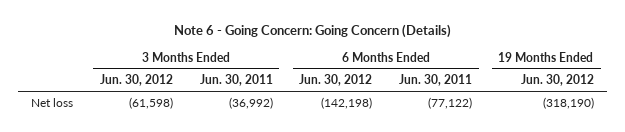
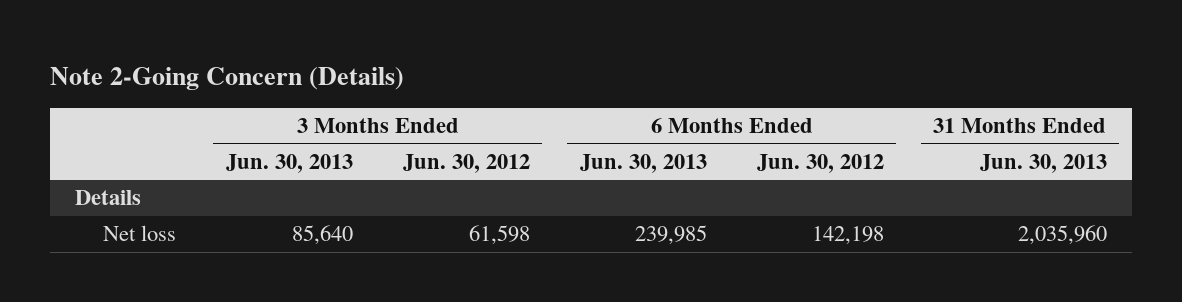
- Note 6 - Going Concern: Going Concern (Details)
+ Note 2-Going Concern (Details)
- | 3 Months Ended Jun. 30, 2012 | 3 Months Ended Jun. 30, 2011 | 6 Months Ended Jun. 30, 2012 | 6 Months Ended Jun. 30, 2011 | 19 Months Ended Jun. 30, 2012
+ | 3 Months Ended Jun. 30, 2013 | 3 Months Ended Jun. 30, 2012 | 6 Months Ended Jun. 30, 2013 | 6 Months Ended Jun. 30, 2012 | 31 Months Ended Jun. 30, 2013
- Net loss | (61,598) | (36,992) | (142,198) | (77,122) | (318,190)
+ Details
+ Net loss | 85,640 | 61,598 | 239,985 | 142,198 | 2,035,960

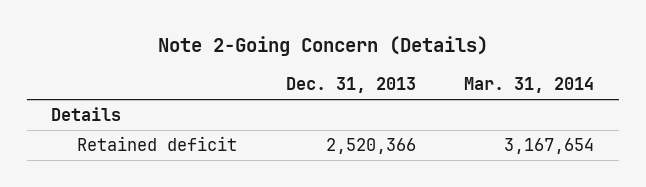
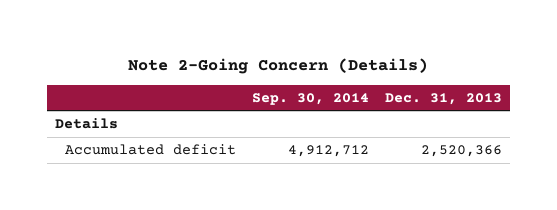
- | Dec. 31, 2013 | Mar. 31, 2014
+ | Sep. 30, 2014 | Dec. 31, 2013
- Retained deficit | 2,520,366 | 3,167,654
+ Accumulated deficit | 4,912,712 | 2,520,366

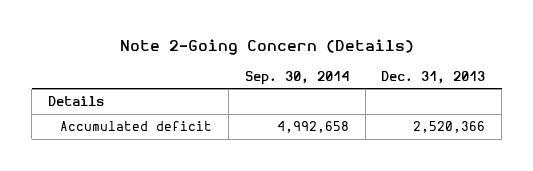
- Accumulated deficit | 4,912,712 | 2,520,366
+ Accumulated deficit | 4,992,658 | 2,520,366

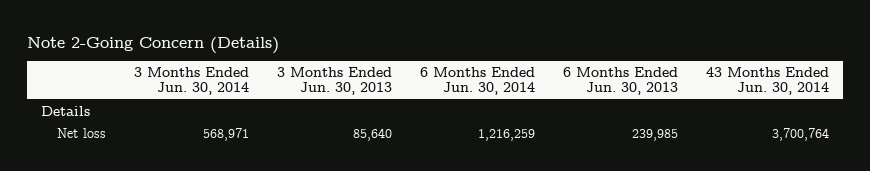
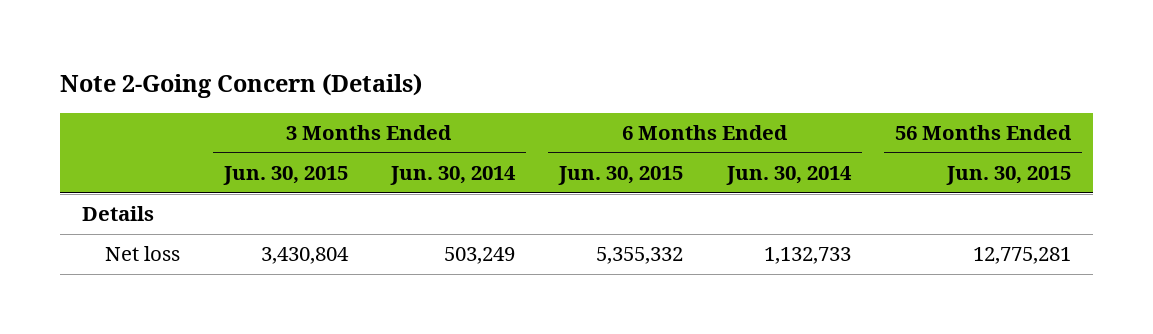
- | 3 Months Ended Jun. 30, 2014 | 3 Months Ended Jun. 30, 2013 | 6 Months Ended Jun. 30, 2014 | 6 Months Ended Jun. 30, 2013 | 43 Months Ended Jun. 30, 2014
+ | 3 Months Ended Jun. 30, 2015 | 3 Months Ended Jun. 30, 2014 | 6 Months Ended Jun. 30, 2015 | 6 Months Ended Jun. 30, 2014 | 56 Months Ended Jun. 30, 2015
- Net loss | 568,971 | 85,640 | 1,216,259 | 239,985 | 3,700,764
+ Net loss | 3,430,804 | 503,249 | 5,355,332 | 1,132,733 | 12,775,281

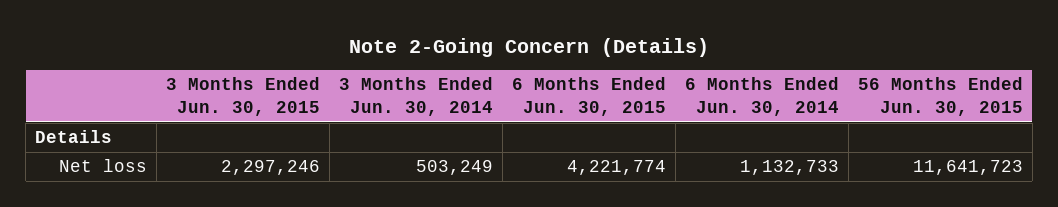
- Net loss | 3,430,804 | 503,249 | 5,355,332 | 1,132,733 | 12,775,281
+ Net loss | 2,297,246 | 503,249 | 4,221,774 | 1,132,733 | 11,641,723

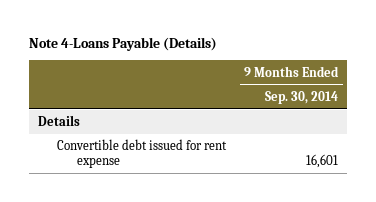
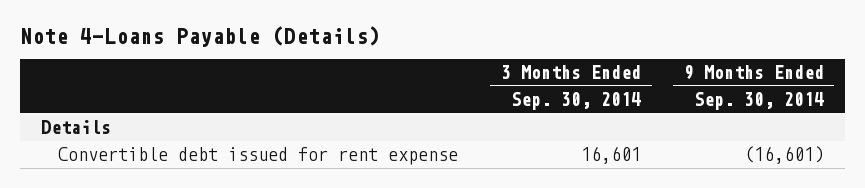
- | 9 Months Ended Sep. 30, 2014
+ | 3 Months Ended Sep. 30, 2014 | 9 Months Ended Sep. 30, 2014
- Convertible debt issued for rent expense | 16,601
+ Convertible debt issued for rent expense | 16,601 | (16,601)

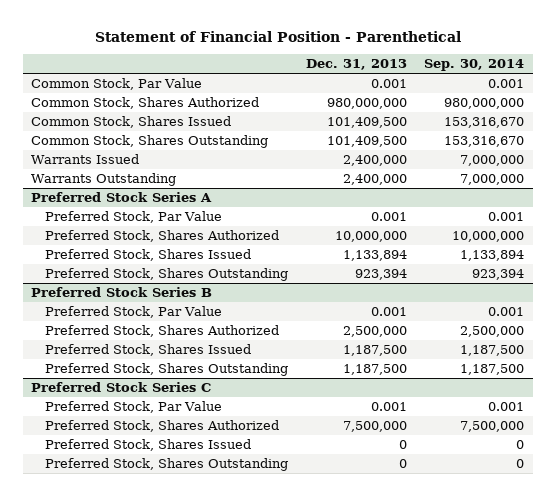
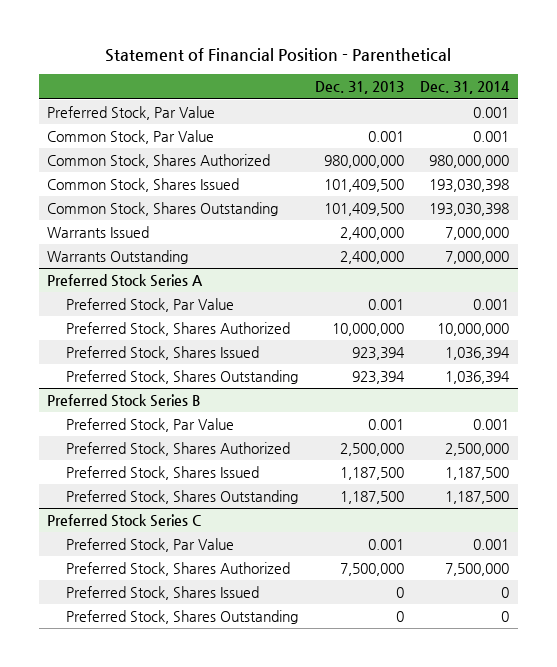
- | Dec. 31, 2013 | Sep. 30, 2014
+ | Dec. 31, 2013 | Dec. 31, 2014
+ Preferred Stock, Par Value | | 0.001
@ Preferred Stock Series A
- Preferred Stock, Shares Issued | 1,133,894 | 1,133,894
+ Preferred Stock, Shares Issued | 923,394 | 1,036,394

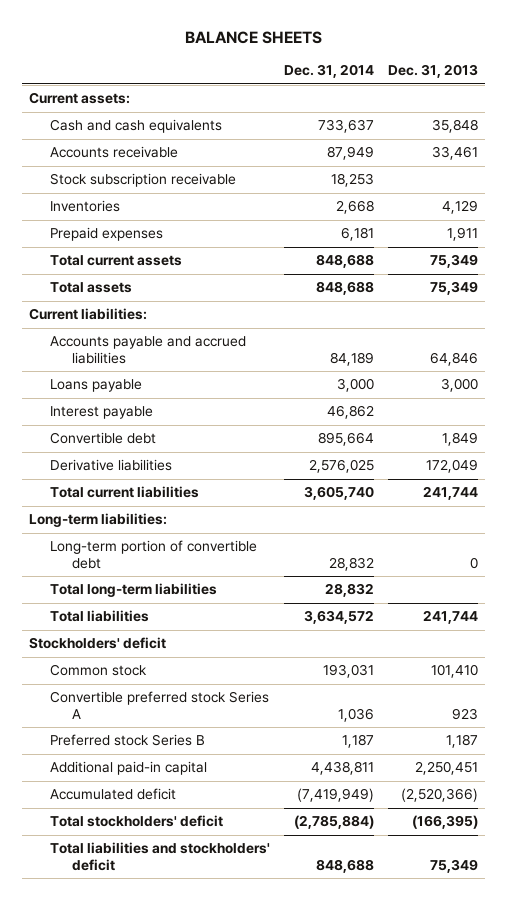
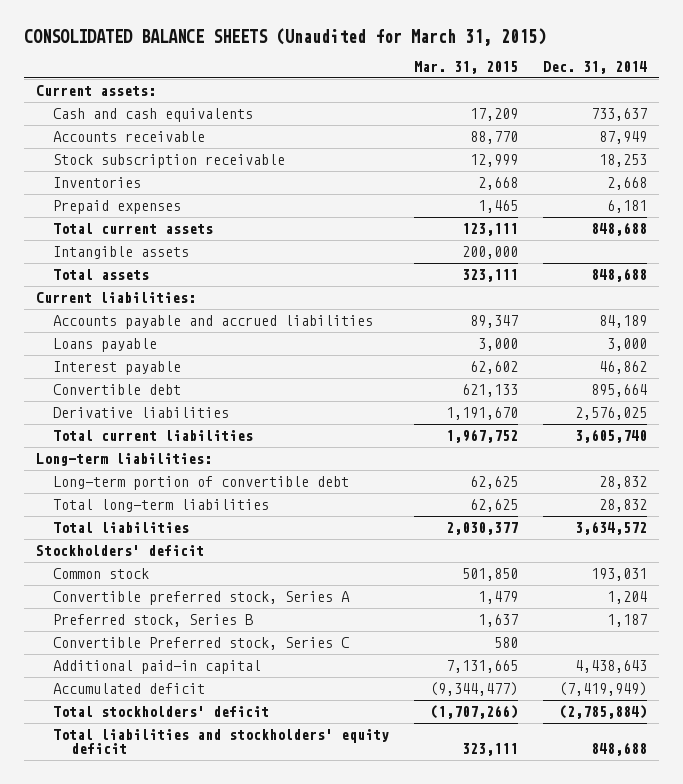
- BALANCE SHEETS
+ CONSOLIDATED BALANCE SHEETS (Unaudited for March 31, 2015)
- | Dec. 31, 2014 | Dec. 31, 2013
+ | Mar. 31, 2015 | Dec. 31, 2014
+ Intangible assets | 200,000 |
- Convertible preferred stock Series A | 1,036 | 923
- Preferred stock Series B | 1,187 | 1,187
- Additional paid-in capital | 4,438,811 | 2,250,451
+ Convertible preferred stock, Series A | 1,479 | 1,204
+ Preferred stock, Series B | 1,637 | 1,187
+ Convertible Preferred stock, Series C | 580 |
+ Additional paid-in capital | 7,131,665 | 4,438,643
- Total liabilities and stockholders' deficit | 848,688 | 75,349
+ Total liabilities and stockholders' equity deficit | 323,111 | 848,688

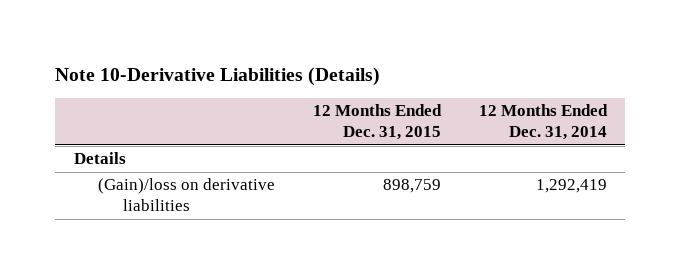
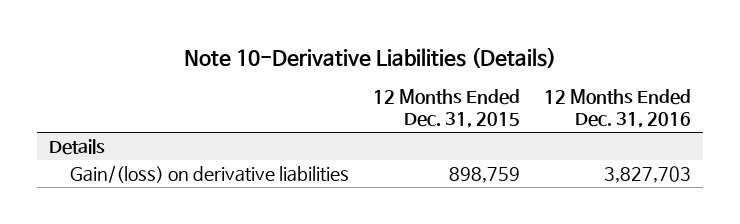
- | 12 Months Ended Dec. 31, 2015 | 12 Months Ended Dec. 31, 2014
+ | 12 Months Ended Dec. 31, 2015 | 12 Months Ended Dec. 31, 2016
- (Gain)/loss on derivative liabilities | 898,759 | 1,292,419
+ Gain/(loss) on derivative liabilities | 898,759 | 3,827,703

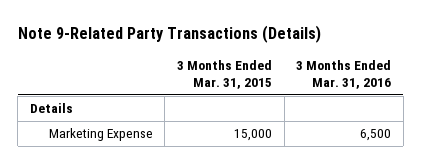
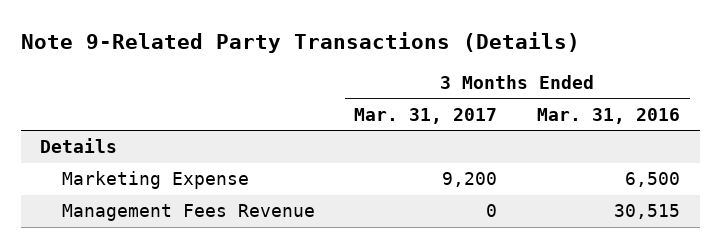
- | 3 Months Ended Mar. 31, 2015 | 3 Months Ended Mar. 31, 2016
+ | 3 Months Ended Mar. 31, 2017 | 3 Months Ended Mar. 31, 2016
+ Management Fees Revenue | 0 | 30,515

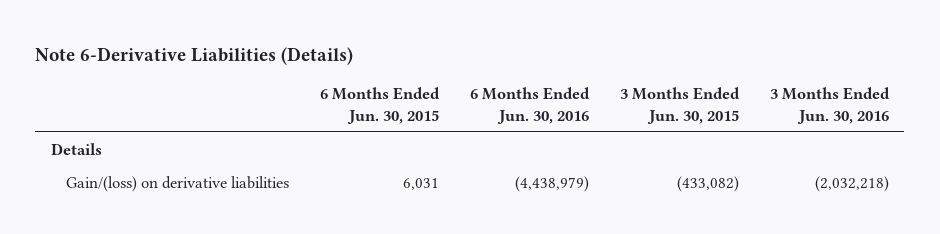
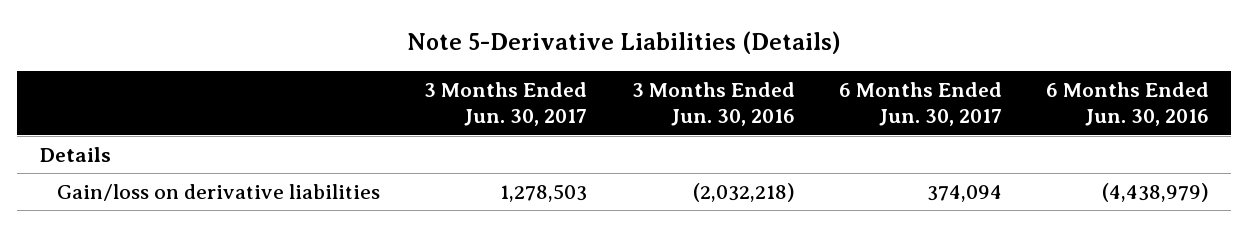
- Note 6-Derivative Liabilities (Details)
+ Note 5-Derivative Liabilities (Details)
- | 6 Months Ended Jun. 30, 2015 | 6 Months Ended Jun. 30, 2016 | 3 Months Ended Jun. 30, 2015 | 3 Months Ended Jun. 30, 2016
+ | 3 Months Ended Jun. 30, 2017 | 3 Months Ended Jun. 30, 2016 | 6 Months Ended Jun. 30, 2017 | 6 Months Ended Jun. 30, 2016
- Gain/(loss) on derivative liabilities | 6,031 | (4,438,979) | (433,082) | (2,032,218)
+ Gain/loss on derivative liabilities | 1,278,503 | (2,032,218) | 374,094 | (4,438,979)

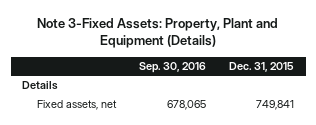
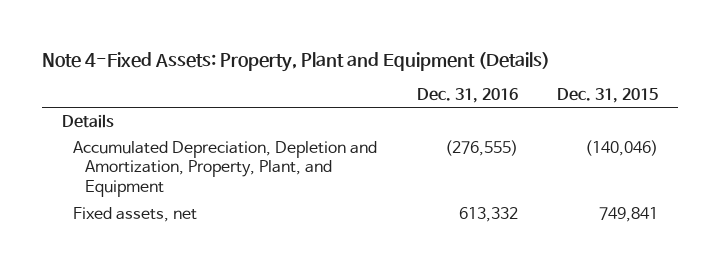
- Note 3-Fixed Assets: Property, Plant and Equipment (Details)
+ Note 4-Fixed Assets: Property, Plant and Equipment (Details)
- | Sep. 30, 2016 | Dec. 31, 2015
+ | Dec. 31, 2016 | Dec. 31, 2015
+ Accumulated Depreciation, Depletion and Amortization, Property, Plant, and Equipment | (276,555) | (140,046)

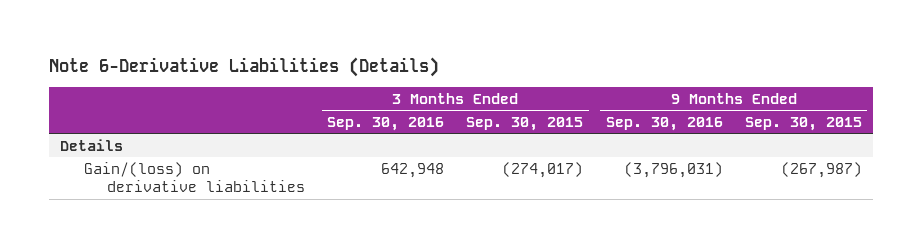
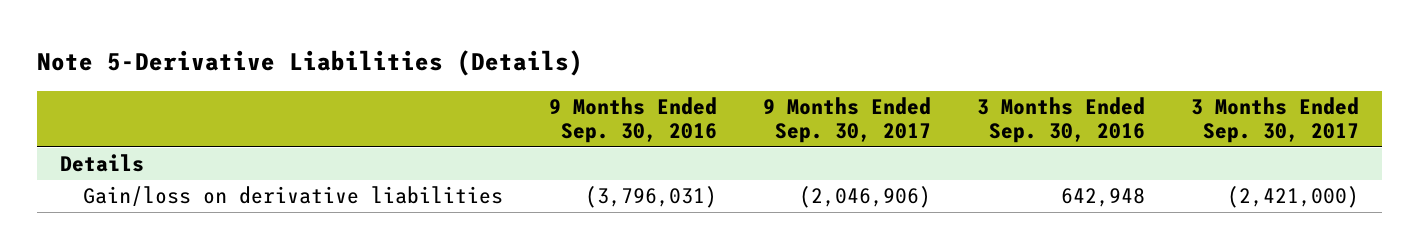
- Note 6-Derivative Liabilities (Details)
+ Note 5-Derivative Liabilities (Details)
- | 3 Months Ended Sep. 30, 2016 | 3 Months Ended Sep. 30, 2015 | 9 Months Ended Sep. 30, 2016 | 9 Months Ended Sep. 30, 2015
+ | 9 Months Ended Sep. 30, 2016 | 9 Months Ended Sep. 30, 2017 | 3 Months Ended Sep. 30, 2016 | 3 Months Ended Sep. 30, 2017
- Gain/(loss) on derivative liabilities | 642,948 | (274,017) | (3,796,031) | (267,987)
+ Gain/loss on derivative liabilities | (3,796,031) | (2,046,906) | 642,948 | (2,421,000)

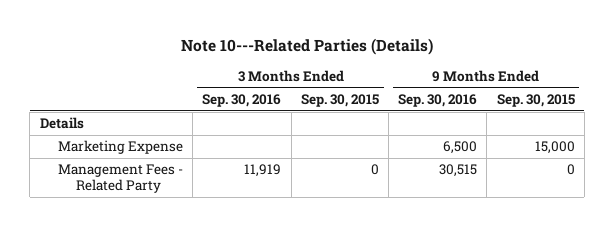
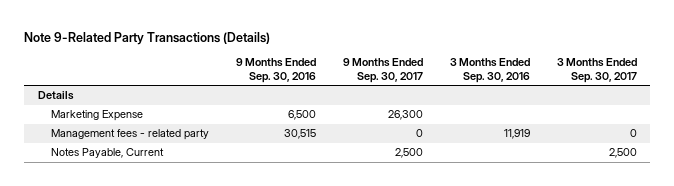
- Note 10---Related Parties (Details)
+ Note 9-Related Party Transactions (Details)
- | 3 Months Ended Sep. 30, 2016 | 3 Months Ended Sep. 30, 2015 | 9 Months Ended Sep. 30, 2016 | 9 Months Ended Sep. 30, 2015
+ | 9 Months Ended Sep. 30, 2016 | 9 Months Ended Sep. 30, 2017 | 3 Months Ended Sep. 30, 2016 | 3 Months Ended Sep. 30, 2017
- Management Fees - Related Party | 11,919 | 0 | 30,515 | 0
+ Management fees - related party | 30,515 | 0 | 11,919 | 0
+ Notes Payable, Current | | 2,500 | | 2,500

